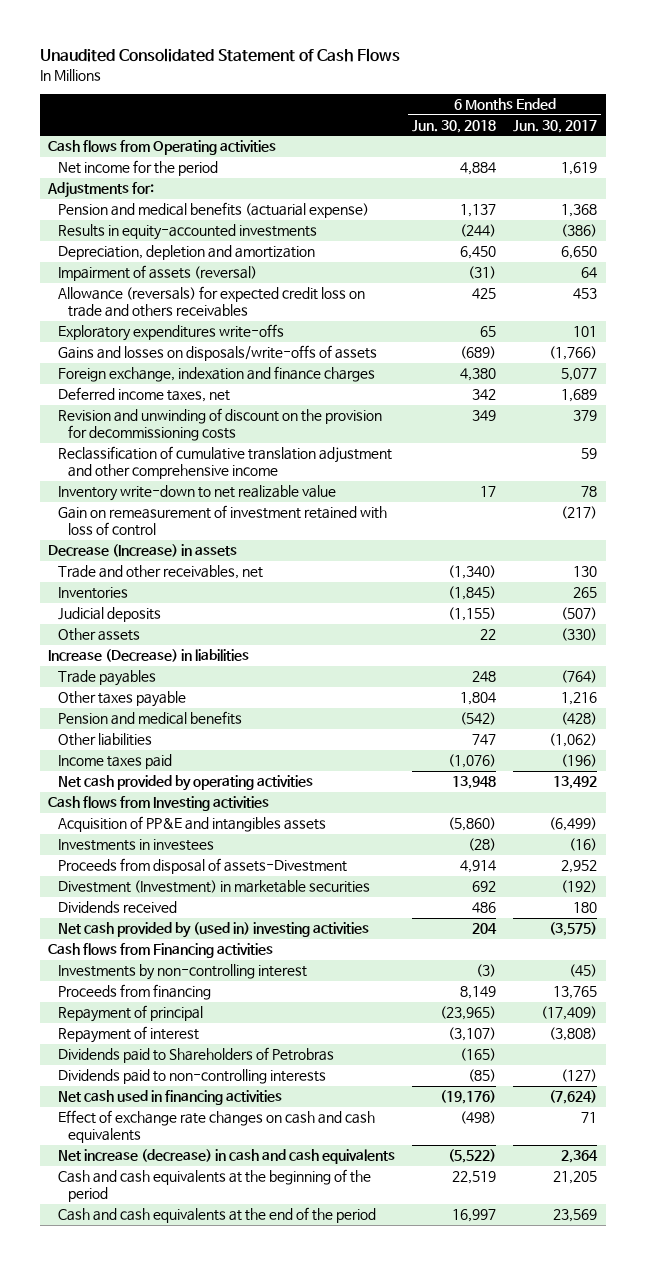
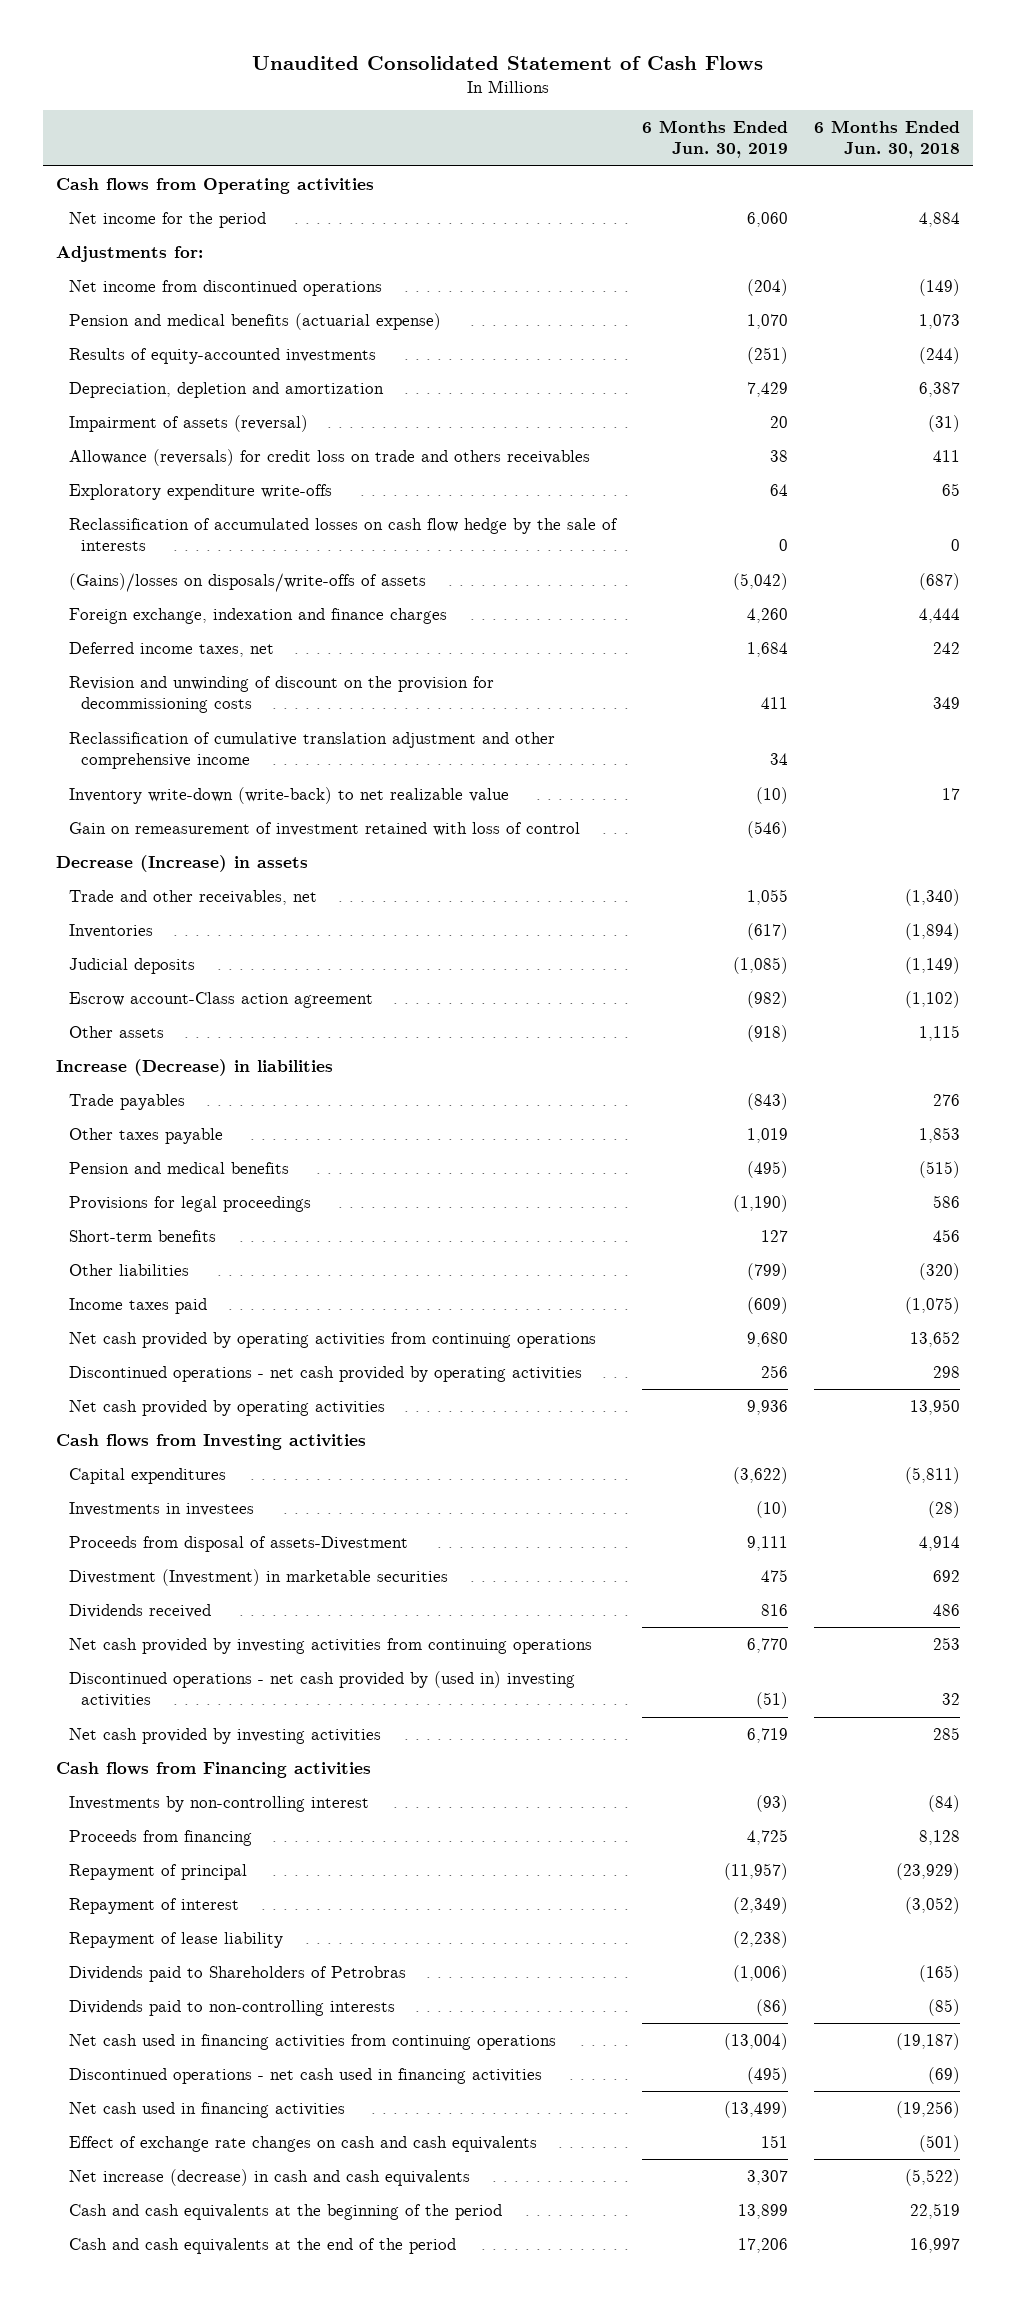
- | 6 Months Ended Jun. 30, 2018 | 6 Months Ended Jun. 30, 2017
+ | 6 Months Ended Jun. 30, 2019 | 6 Months Ended Jun. 30, 2018
- Pension and medical benefits (actuarial expense) | 1,137 | 1,368
- Results in equity-accounted investments | (244) | (386)
- Depreciation, depletion and amortization | 6,450 | 6,650
+ Net income from discontinued operations | (204) | (149)
+ Pension and medical benefits (actuarial expense) | 1,070 | 1,073
+ Results of equity-accounted investments | (251) | (244)
+ Depreciation, depletion and amortization | 7,429 | 6,387
- Allowance (reversals) for expected credit loss on trade and others receivables | 425 | 453
- Exploratory expenditures write-offs | 65 | 101
- Gains and losses on disposals/write-offs of assets | (689) | (1,766)
- Foreign exchange, indexation and finance charges | 4,380 | 5,077
- Deferred income taxes, net | 342 | 1,689
+ Allowance (reversals) for credit loss on trade and others receivables | 38 | 411
+ Exploratory expenditure write-offs | 64 | 65
+ Reclassification of accumulated losses on cash flow hedge by the sale of interests | 0 | 0
+ (Gains)/losses on disposals/write-offs of assets | (5,042) | (687)
+ Foreign exchange, indexation and finance charges | 4,260 | 4,444
+ Deferred income taxes, net | 1,684 | 242
- Inventory write-down to net realizable value | 17 | 78
+ Inventory write-down (write-back) to net realizable value | (10) | 17
- Inventories | (1,845) | 265
- Judicial deposits | (1,155) | (507)
- Other assets | 22 | (330)
+ Inventories | (617) | (1,894)
+ Judicial deposits | (1,085) | (1,149)
+ Escrow account-Class action agreement | (982) | (1,102)
+ Other assets | (918) | 1,115
- Trade payables | 248 | (764)
- Other taxes payable | 1,804 | 1,216
- Pension and medical benefits | (542) | (428)
- Other liabilities | 747 | (1,062)
- Income taxes paid | (1,076) | (196)
- Net cash provided by operating activities | 13,948 | 13,492
+ Trade payables | (843) | 276
+ Other taxes payable | 1,019 | 1,853
+ Pension and medical benefits | (495) | (515)
+ Provisions for legal proceedings | (1,190) | 586
+ Short-term benefits | 127 | 456
+ Other liabilities | (799) | (320)
+ Income taxes paid | (609) | (1,075)
+ Net cash provided by operating activities from continuing operations | 9,680 | 13,652
+ Discontinued operations - net cash provided by operating activities | 256 | 298
+ Net cash provided by operating activities | 9,936 | 13,950
- Acquisition of PP&E and intangibles assets | (5,860) | (6,499)
+ Capital expenditures | (3,622) | (5,811)
- Net cash provided by (used in) investing activities | 204 | (3,575)
+ Net cash provided by investing activities from continuing operations | 6,770 | 253
+ Discontinued operations - net cash provided by (used in) investing activities | (51) | 32
+ Net cash provided by investing activities | 6,719 | 285
- Investments by non-controlling interest | (3) | (45)
- Proceeds from financing | 8,149 | 13,765
- Repayment of principal | (23,965) | (17,409)
- Repayment of interest | (3,107) | (3,808)
+ Investments by non-controlling interest | (93) | (84)
+ Proceeds from financing | 4,725 | 8,128
+ Repayment of principal | (11,957) | (23,929)
+ Repayment of interest | (2,349) | (3,052)
+ Repayment of lease liability | (2,238) |
- Net cash used in financing activities | (19,176) | (7,624)
- Effect of exchange rate changes on cash and cash equivalents | (498) | 71
+ Net cash used in financing activities from continuing operations | (13,004) | (19,187)
+ Discontinued operations - net cash used in financing activities | (495) | (69)
+ Net cash used in financing activities | (13,499) | (19,256)
+ Effect of exchange rate changes on cash and cash equivalents | 151 | (501)

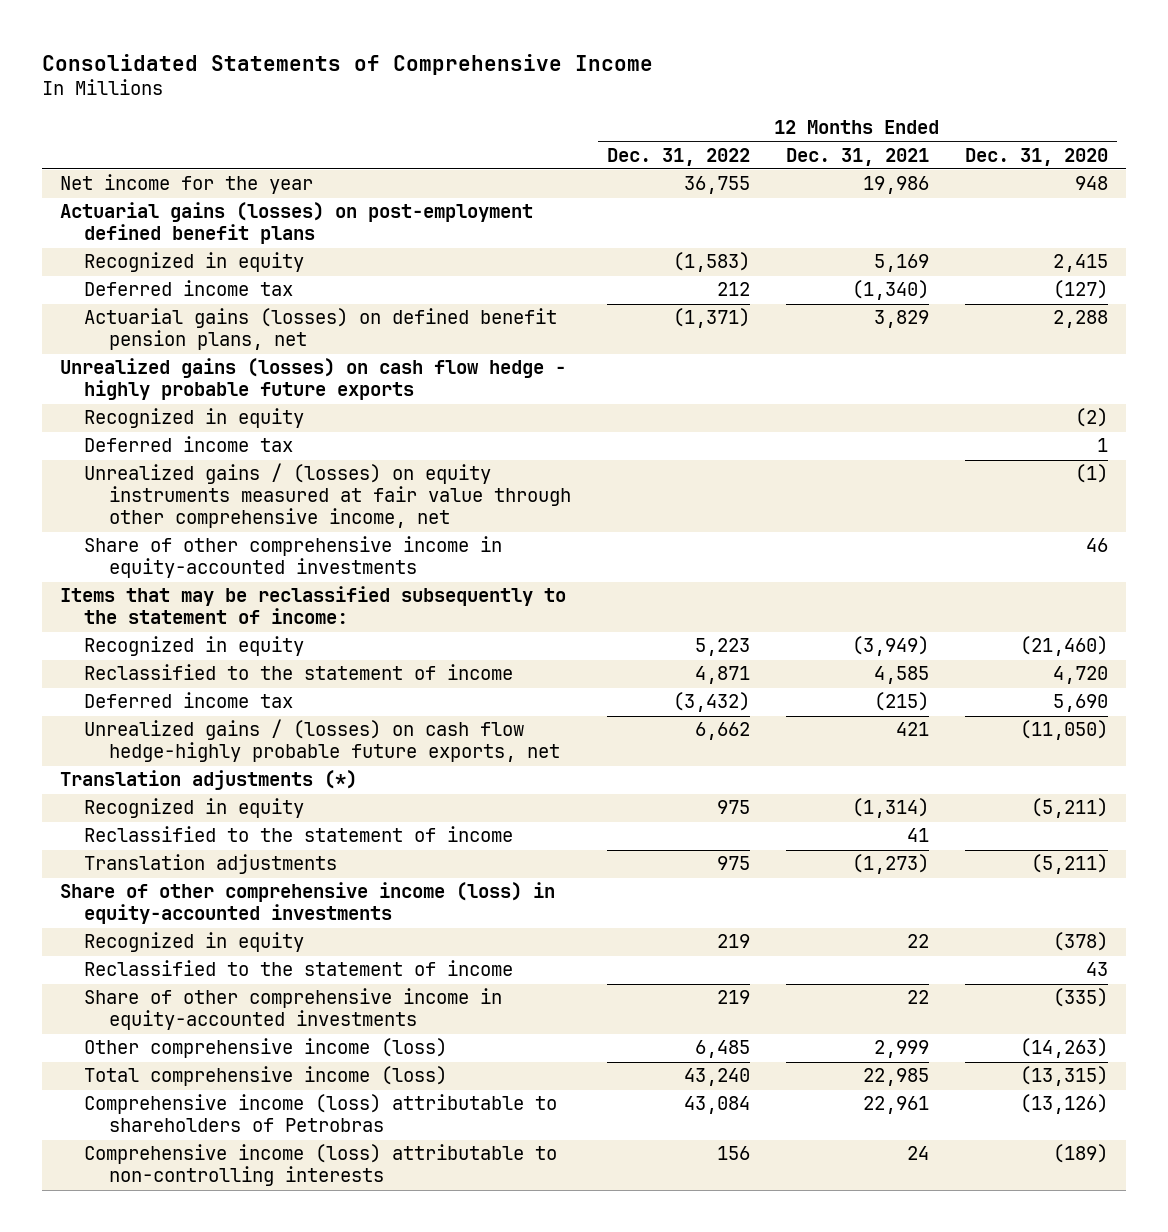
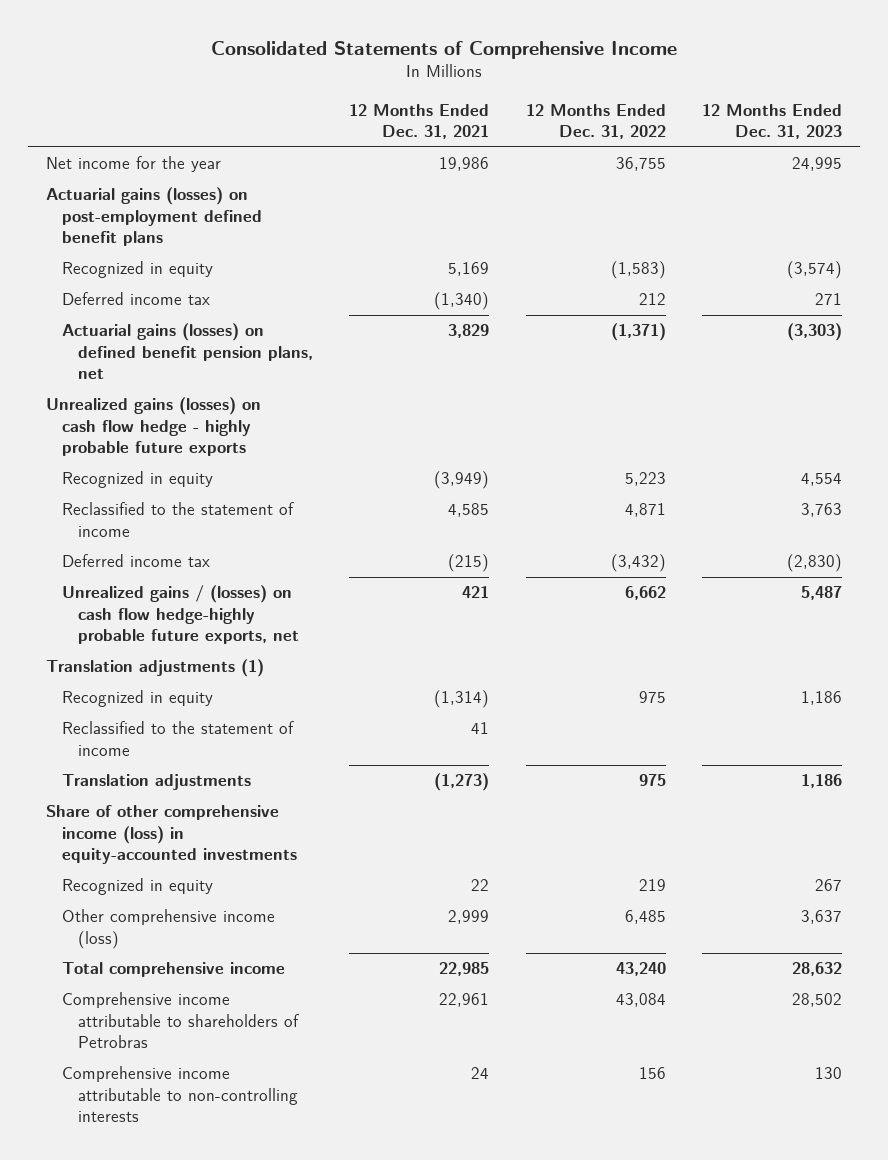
- | 12 Months Ended Dec. 31, 2022 | 12 Months Ended Dec. 31, 2021 | 12 Months Ended Dec. 31, 2020
+ | 12 Months Ended Dec. 31, 2021 | 12 Months Ended Dec. 31, 2022 | 12 Months Ended Dec. 31, 2023
- Recognized in equity | | | (2)
- Deferred income tax | | | 1
- Unrealized gains / (losses) on equity instruments measured at fair value through other comprehensive income, net | | | (1)
- Share of other comprehensive income in equity-accounted investments | | | 46
- Items that may be reclassified subsequently to the statement of income:
- Translation adjustments (*)
+ Translation adjustments (1)
- Reclassified to the statement of income | | | 43
- Share of other comprehensive income in equity-accounted investments | 219 | 22 | (335)
- Total comprehensive income (loss) | 43,240 | 22,985 | (13,315)
- Comprehensive income (loss) attributable to shareholders of Petrobras | 43,084 | 22,961 | (13,126)
- Comprehensive income (loss) attributable to non-controlling interests | 156 | 24 | (189)
+ Total comprehensive income | 22,985 | 43,240 | 28,632
+ Comprehensive income attributable to shareholders of Petrobras | 22,961 | 43,084 | 28,502
+ Comprehensive income attributable to non-controlling interests | 24 | 156 | 130

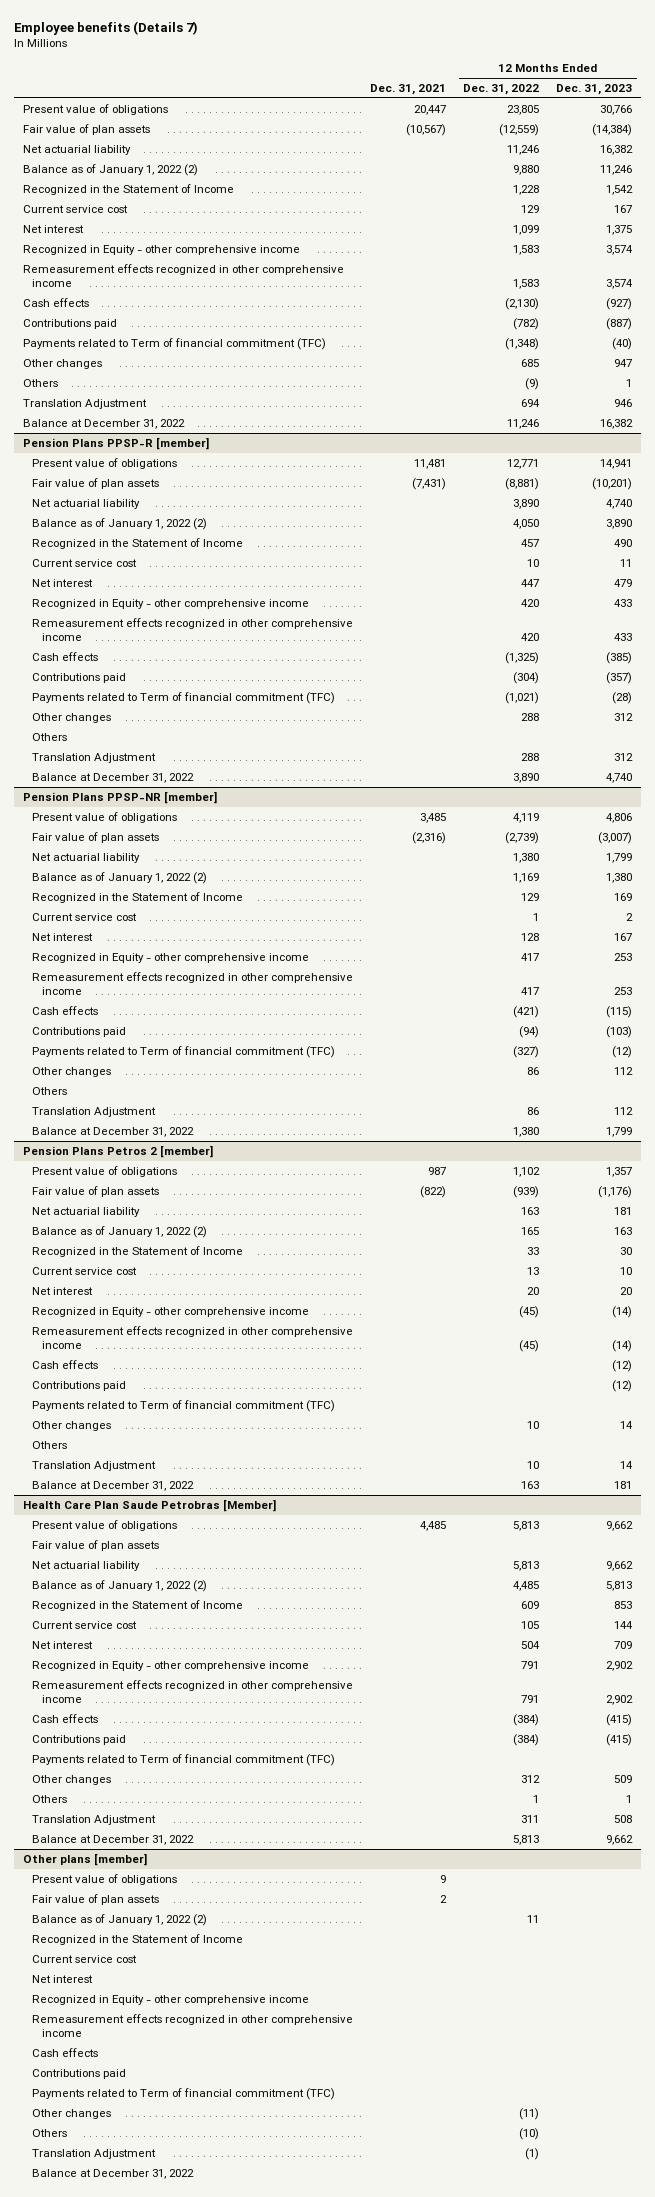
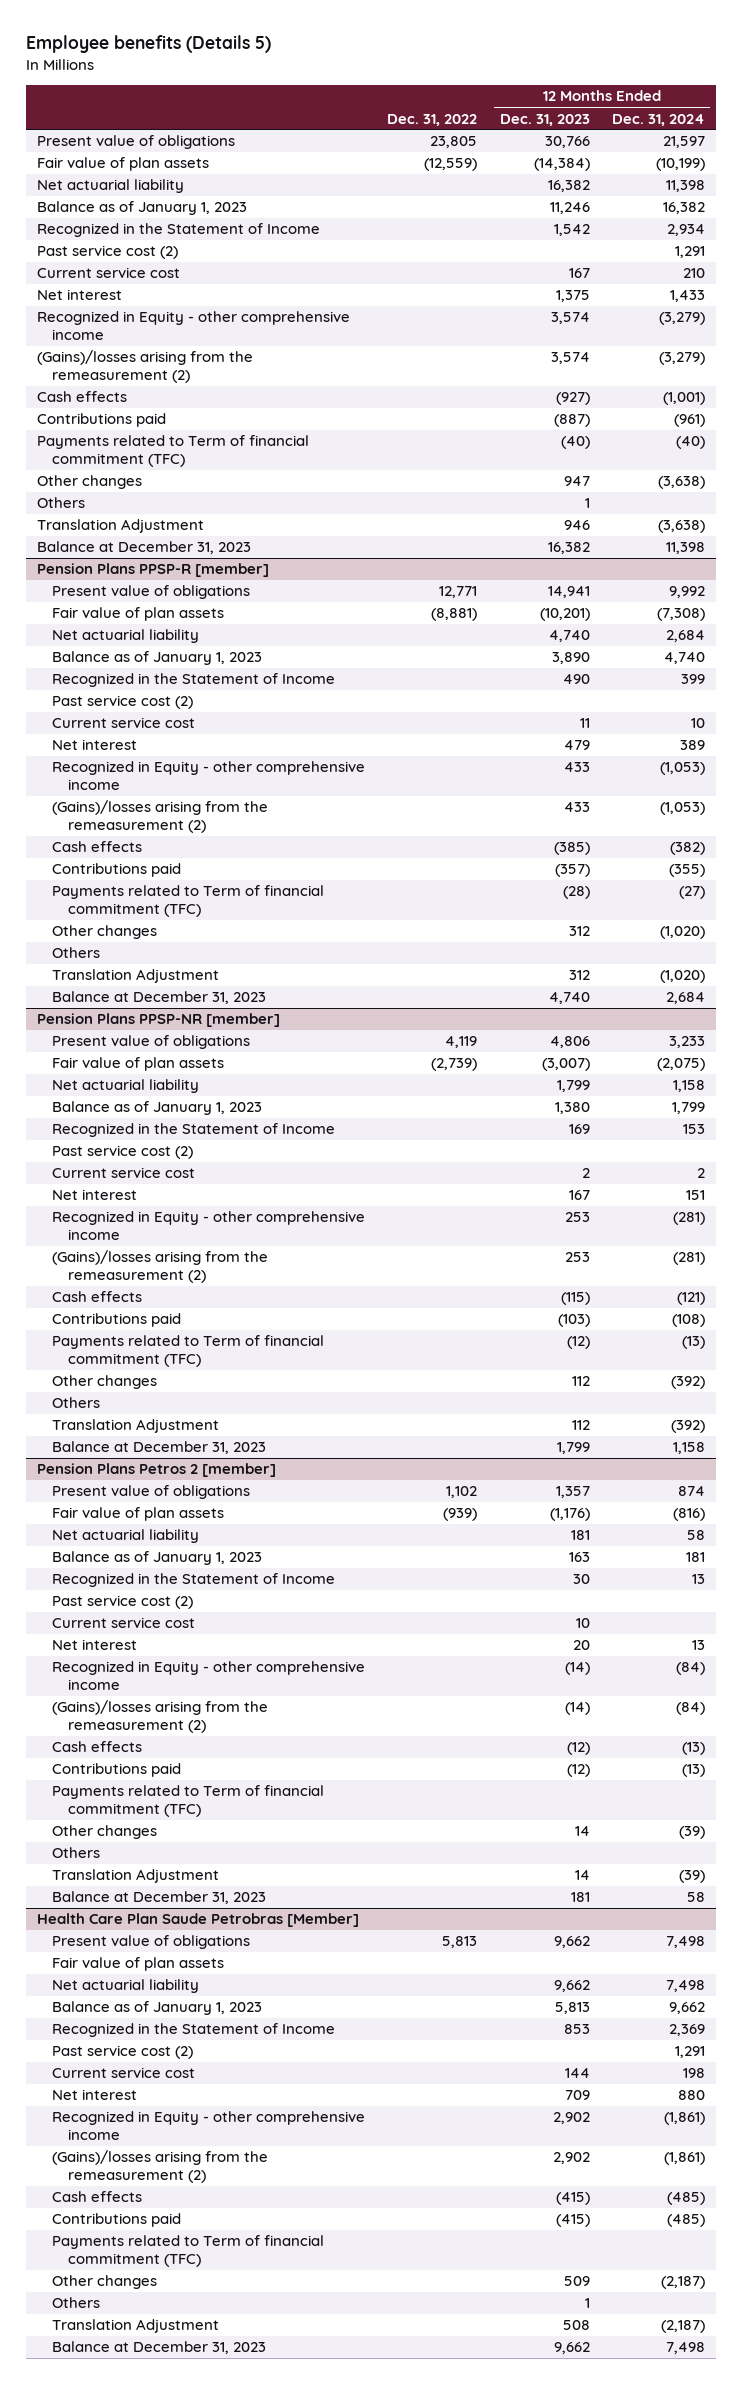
- Employee benefits (Details 7)
+ Employee benefits (Details 5)
- | Dec. 31, 2021 | 12 Months Ended Dec. 31, 2022 | 12 Months Ended Dec. 31, 2023
+ | Dec. 31, 2022 | 12 Months Ended Dec. 31, 2023 | 12 Months Ended Dec. 31, 2024
- Balance as of January 1, 2022 (2) | | 9,880 | 11,246
+ Balance as of January 1, 2023 | | 11,246 | 16,382
+ Past service cost (2) | | | 1,291
- Remeasurement effects recognized in other comprehensive income | | 1,583 | 3,574
+ (Gains)/losses arising from the remeasurement (2) | | 3,574 | (3,279)
- Balance at December 31, 2022 | | 11,246 | 16,382
+ Balance at December 31, 2023 | | 16,382 | 11,398
@ Pension Plans PPSP-R [member]
- Balance as of January 1, 2022 (2) | | 4,050 | 3,890
+ Balance as of January 1, 2023 | | 3,890 | 4,740
+ Past service cost (2)
- Remeasurement effects recognized in other comprehensive income | | 420 | 433
+ (Gains)/losses arising from the remeasurement (2) | | 433 | (1,053)
- Balance at December 31, 2022 | | 3,890 | 4,740
+ Balance at December 31, 2023 | | 4,740 | 2,684
@ Pension Plans PPSP-NR [member]
- Balance as of January 1, 2022 (2) | | 1,169 | 1,380
+ Balance as of January 1, 2023 | | 1,380 | 1,799
+ Past service cost (2)
- Remeasurement effects recognized in other comprehensive income | | 417 | 253
+ (Gains)/losses arising from the remeasurement (2) | | 253 | (281)
- Balance at December 31, 2022 | | 1,380 | 1,799
+ Balance at December 31, 2023 | | 1,799 | 1,158
@ Pension Plans Petros 2 [member]
- Balance as of January 1, 2022 (2) | | 165 | 163
+ Balance as of January 1, 2023 | | 163 | 181
+ Past service cost (2)
- Remeasurement effects recognized in other comprehensive income | | (45) | (14)
+ (Gains)/losses arising from the remeasurement (2) | | (14) | (84)
- Balance at December 31, 2022 | | 163 | 181
+ Balance at December 31, 2023 | | 181 | 58
@ Health Care Plan Saude Petrobras [Member]
- Balance as of January 1, 2022 (2) | | 4,485 | 5,813
+ Balance as of January 1, 2023 | | 5,813 | 9,662
+ Past service cost (2) | | | 1,291
- Remeasurement effects recognized in other comprehensive income | | 791 | 2,902
+ (Gains)/losses arising from the remeasurement (2) | | 2,902 | (1,861)
- Balance at December 31, 2022 | | 5,813 | 9,662
- Other plans [member]
- Present value of obligations | 9 | |
- Fair value of plan assets | 2 | |
- Balance as of January 1, 2022 (2) | | 11 |
- Recognized in the Statement of Income
- Current service cost
- Net interest
- Recognized in Equity - other comprehensive income
- Remeasurement effects recognized in other comprehensive income
- Cash effects
- Contributions paid
- Payments related to Term of financial commitment (TFC)
- Other changes | | (11) |
- Others | | (10) |
- Translation Adjustment | | (1) |
- Balance at December 31, 2022
@ Health Care Plan Saude Petrobras [Member]
+ Balance at December 31, 2023 | | 9,662 | 7,498

